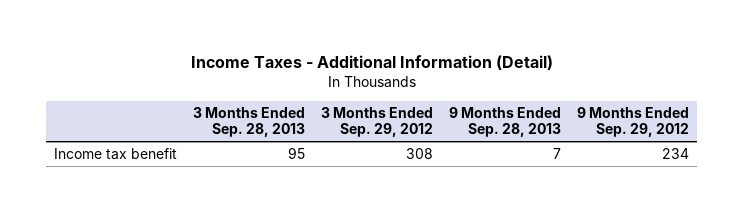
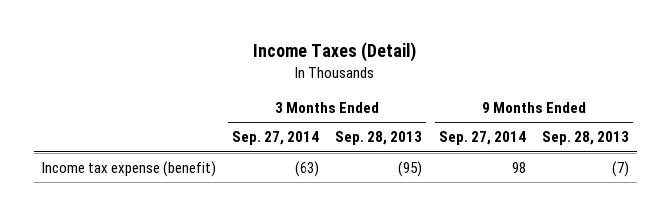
- Income Taxes - Additional Information (Detail)
+ Income Taxes (Detail)
- | 3 Months Ended Sep. 28, 2013 | 3 Months Ended Sep. 29, 2012 | 9 Months Ended Sep. 28, 2013 | 9 Months Ended Sep. 29, 2012
+ | 3 Months Ended Sep. 27, 2014 | 3 Months Ended Sep. 28, 2013 | 9 Months Ended Sep. 27, 2014 | 9 Months Ended Sep. 28, 2013
- Income tax benefit | 95 | 308 | 7 | 234
+ Income tax expense (benefit) | (63) | (95) | 98 | (7)

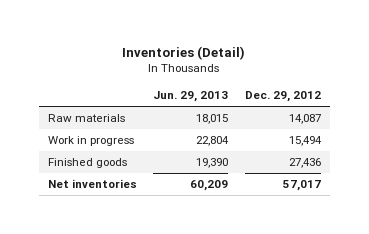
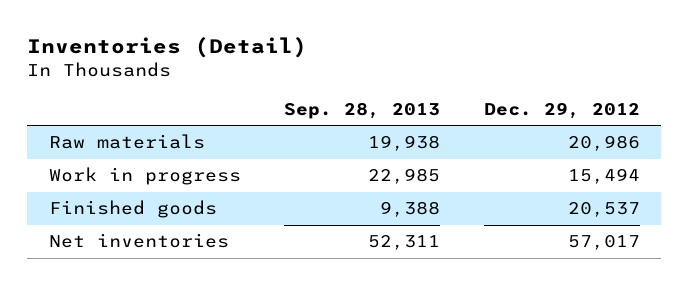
- | Jun. 29, 2013 | Dec. 29, 2012
+ | Sep. 28, 2013 | Dec. 29, 2012
- Raw materials | 18,015 | 14,087
+ Raw materials | 19,938 | 20,986
- Finished goods | 19,390 | 27,436
+ Finished goods | 9,388 | 20,537

